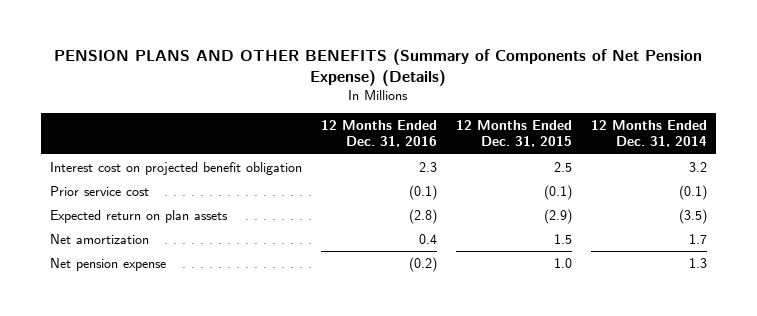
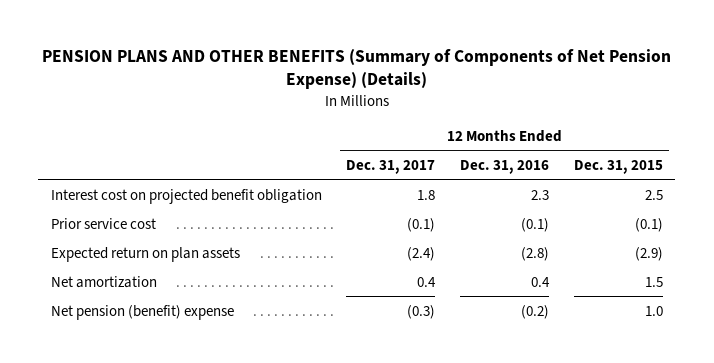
- | 12 Months Ended Dec. 31, 2016 | 12 Months Ended Dec. 31, 2015 | 12 Months Ended Dec. 31, 2014
+ | 12 Months Ended Dec. 31, 2017 | 12 Months Ended Dec. 31, 2016 | 12 Months Ended Dec. 31, 2015
- Net pension expense | (0.2) | 1.0 | 1.3
+ Net pension (benefit) expense | (0.3) | (0.2) | 1.0

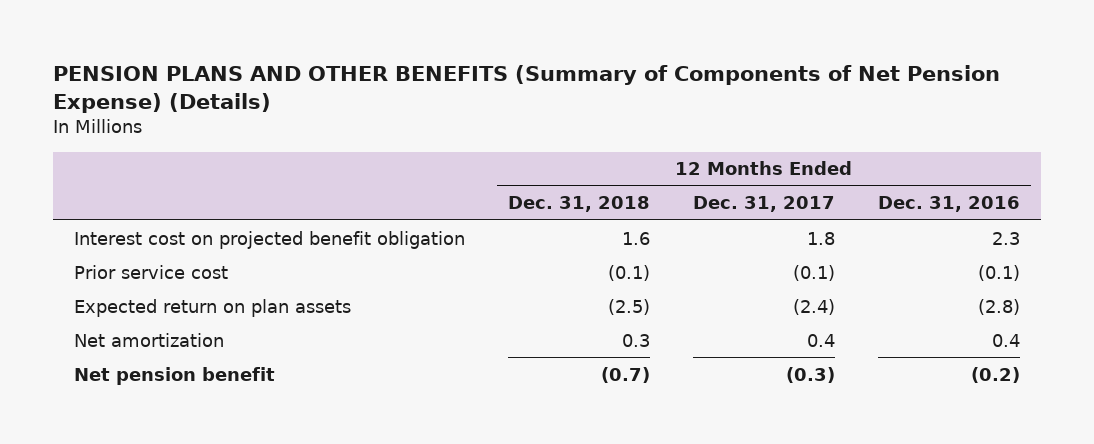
- | 12 Months Ended Dec. 31, 2017 | 12 Months Ended Dec. 31, 2016 | 12 Months Ended Dec. 31, 2015
+ | 12 Months Ended Dec. 31, 2018 | 12 Months Ended Dec. 31, 2017 | 12 Months Ended Dec. 31, 2016
- Net pension (benefit) expense | (0.3) | (0.2) | 1.0
+ Net pension benefit | (0.7) | (0.3) | (0.2)

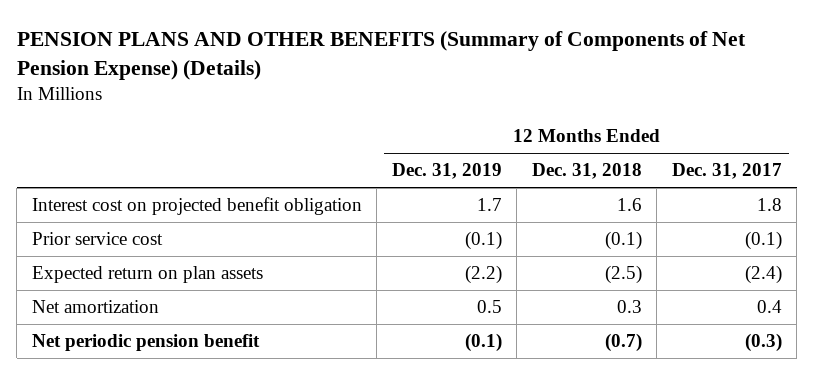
- | 12 Months Ended Dec. 31, 2018 | 12 Months Ended Dec. 31, 2017 | 12 Months Ended Dec. 31, 2016
+ | 12 Months Ended Dec. 31, 2019 | 12 Months Ended Dec. 31, 2018 | 12 Months Ended Dec. 31, 2017
- Net pension benefit | (0.7) | (0.3) | (0.2)
+ Net periodic pension benefit | (0.1) | (0.7) | (0.3)

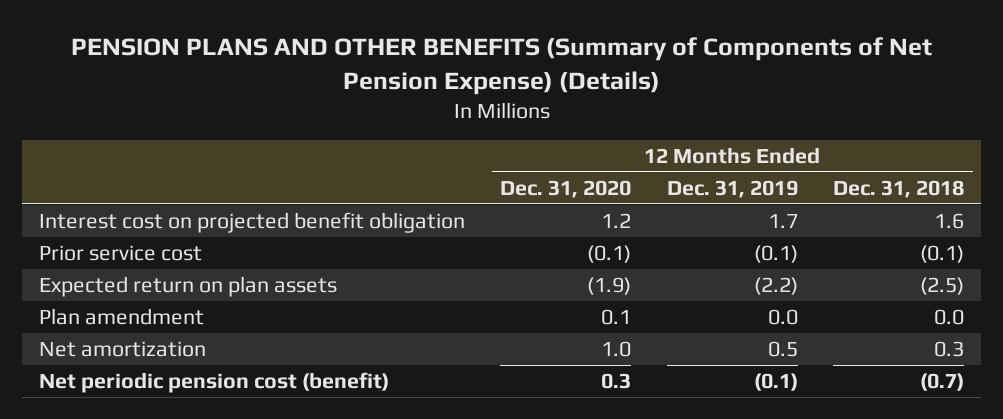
- | 12 Months Ended Dec. 31, 2019 | 12 Months Ended Dec. 31, 2018 | 12 Months Ended Dec. 31, 2017
+ | 12 Months Ended Dec. 31, 2020 | 12 Months Ended Dec. 31, 2019 | 12 Months Ended Dec. 31, 2018
+ Plan amendment | 0.1 | 0.0 | 0.0
- Net periodic pension benefit | (0.1) | (0.7) | (0.3)
+ Net periodic pension cost (benefit) | 0.3 | (0.1) | (0.7)

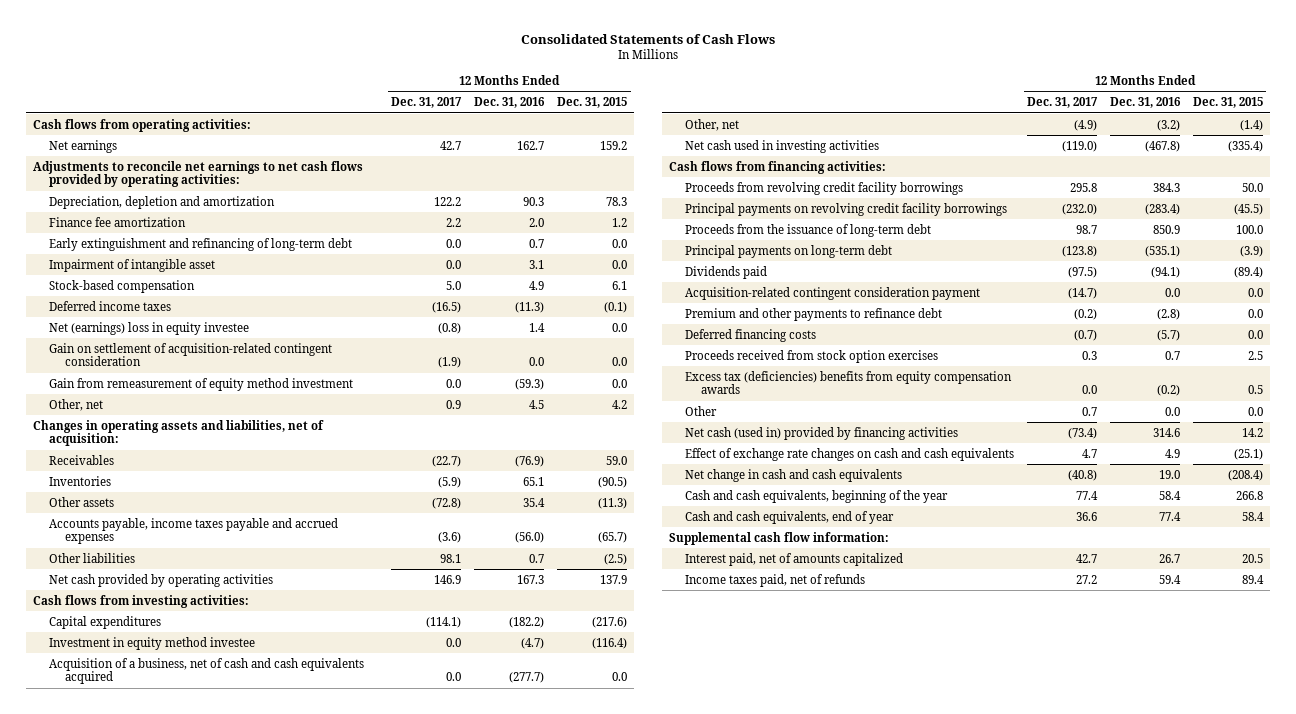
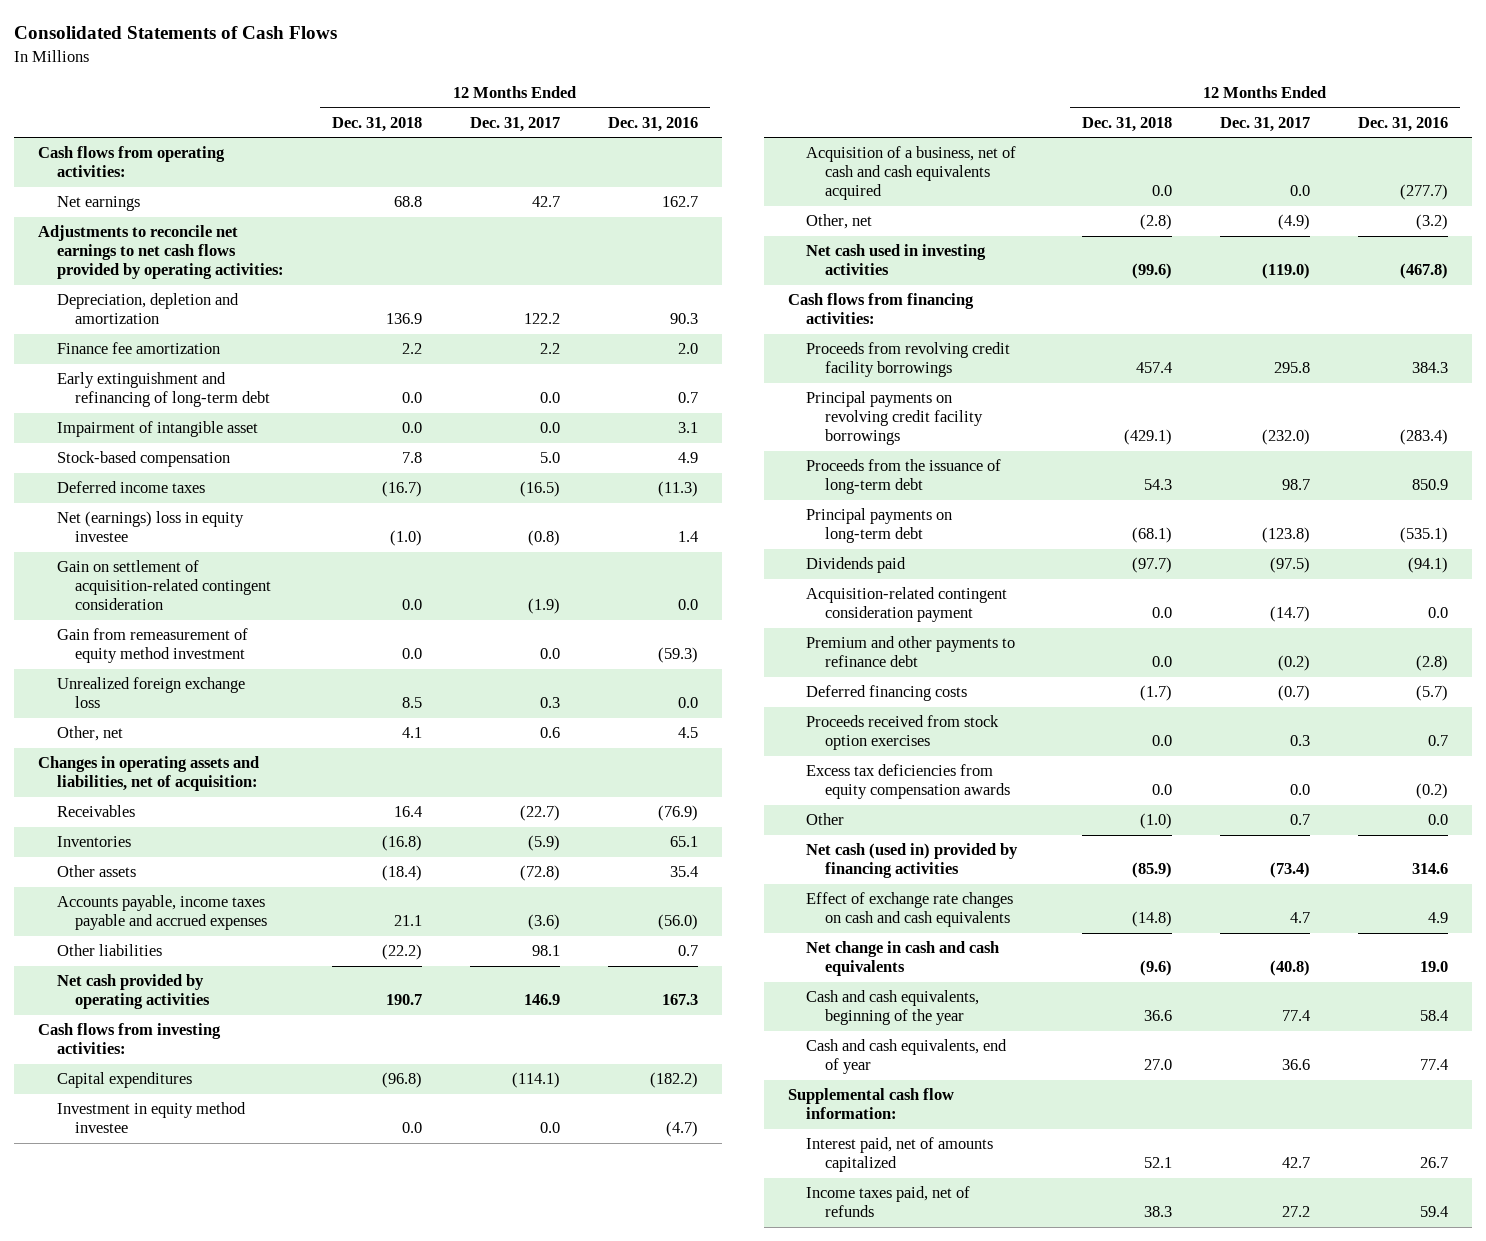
- | 12 Months Ended Dec. 31, 2017 | 12 Months Ended Dec. 31, 2016 | 12 Months Ended Dec. 31, 2015
+ | 12 Months Ended Dec. 31, 2018 | 12 Months Ended Dec. 31, 2017 | 12 Months Ended Dec. 31, 2016
- Other, net | 0.9 | 4.5 | 4.2
+ Unrealized foreign exchange loss | 8.5 | 0.3 | 0.0
+ Other, net | 4.1 | 0.6 | 4.5
- Excess tax (deficiencies) benefits from equity compensation awards | 0.0 | (0.2) | 0.5
+ Excess tax deficiencies from equity compensation awards | 0.0 | 0.0 | (0.2)

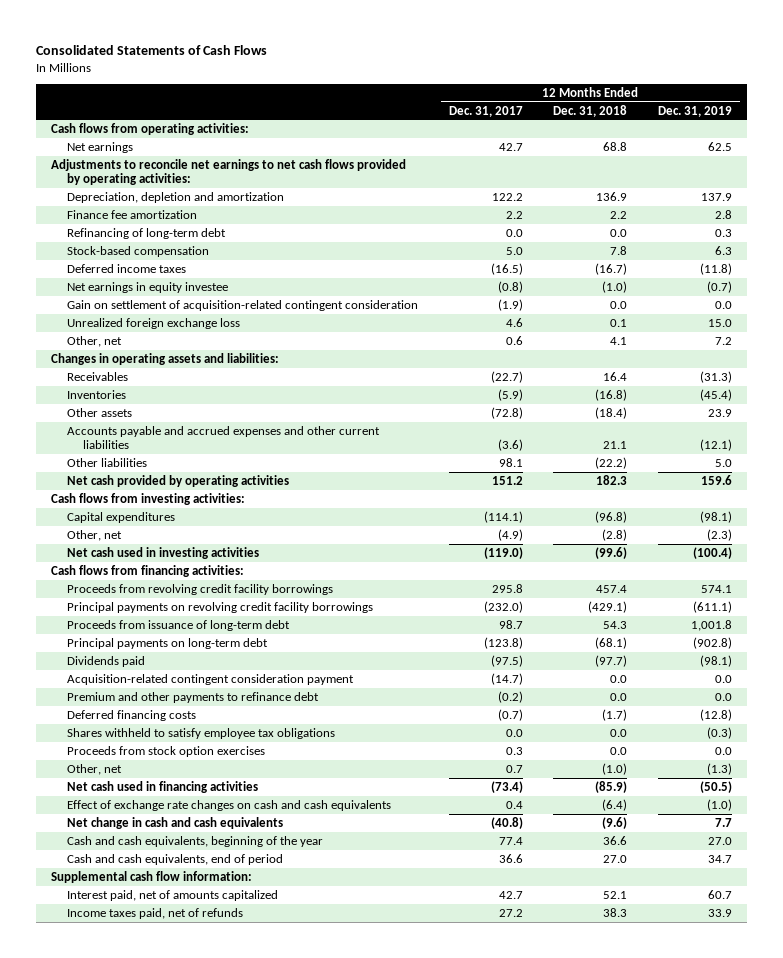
- | 12 Months Ended Dec. 31, 2018 | 12 Months Ended Dec. 31, 2017 | 12 Months Ended Dec. 31, 2016
+ | 12 Months Ended Dec. 31, 2017 | 12 Months Ended Dec. 31, 2018 | 12 Months Ended Dec. 31, 2019
- Early extinguishment and refinancing of long-term debt | 0.0 | 0.0 | 0.7
- Impairment of intangible asset | 0.0 | 0.0 | 3.1
+ Refinancing of long-term debt | 0.0 | 0.0 | 0.3
- Net (earnings) loss in equity investee | (1.0) | (0.8) | 1.4
+ Net earnings in equity investee | (0.8) | (1.0) | (0.7)
- Gain from remeasurement of equity method investment | 0.0 | 0.0 | (59.3)
- Unrealized foreign exchange loss | 8.5 | 0.3 | 0.0
+ Unrealized foreign exchange loss | 4.6 | 0.1 | 15.0
- Changes in operating assets and liabilities, net of acquisition:
+ Changes in operating assets and liabilities:
- Accounts payable, income taxes payable and accrued expenses | 21.1 | (3.6) | (56.0)
+ Accounts payable and accrued expenses and other current liabilities | (3.6) | 21.1 | (12.1)
- Net cash provided by operating activities | 190.7 | 146.9 | 167.3
+ Net cash provided by operating activities | 151.2 | 182.3 | 159.6
- Investment in equity method investee | 0.0 | 0.0 | (4.7)
- Acquisition of a business, net of cash and cash equivalents acquired | 0.0 | 0.0 | (277.7)
- Proceeds from the issuance of long-term debt | 54.3 | 98.7 | 850.9
+ Proceeds from issuance of long-term debt | 98.7 | 54.3 | 1,001.8
- Proceeds received from stock option exercises | 0.0 | 0.3 | 0.7
- Excess tax deficiencies from equity compensation awards | 0.0 | 0.0 | (0.2)
- Other | (1.0) | 0.7 | 0.0
- Net cash (used in) provided by financing activities | (85.9) | (73.4) | 314.6
- Effect of exchange rate changes on cash and cash equivalents | (14.8) | 4.7 | 4.9
+ Shares withheld to satisfy employee tax obligations | 0.0 | 0.0 | (0.3)
+ Proceeds from stock option exercises | 0.3 | 0.0 | 0.0
+ Other, net | 0.7 | (1.0) | (1.3)
+ Net cash used in financing activities | (73.4) | (85.9) | (50.5)
+ Effect of exchange rate changes on cash and cash equivalents | 0.4 | (6.4) | (1.0)
- Cash and cash equivalents, end of year | 27.0 | 36.6 | 77.4
+ Cash and cash equivalents, end of period | 36.6 | 27.0 | 34.7

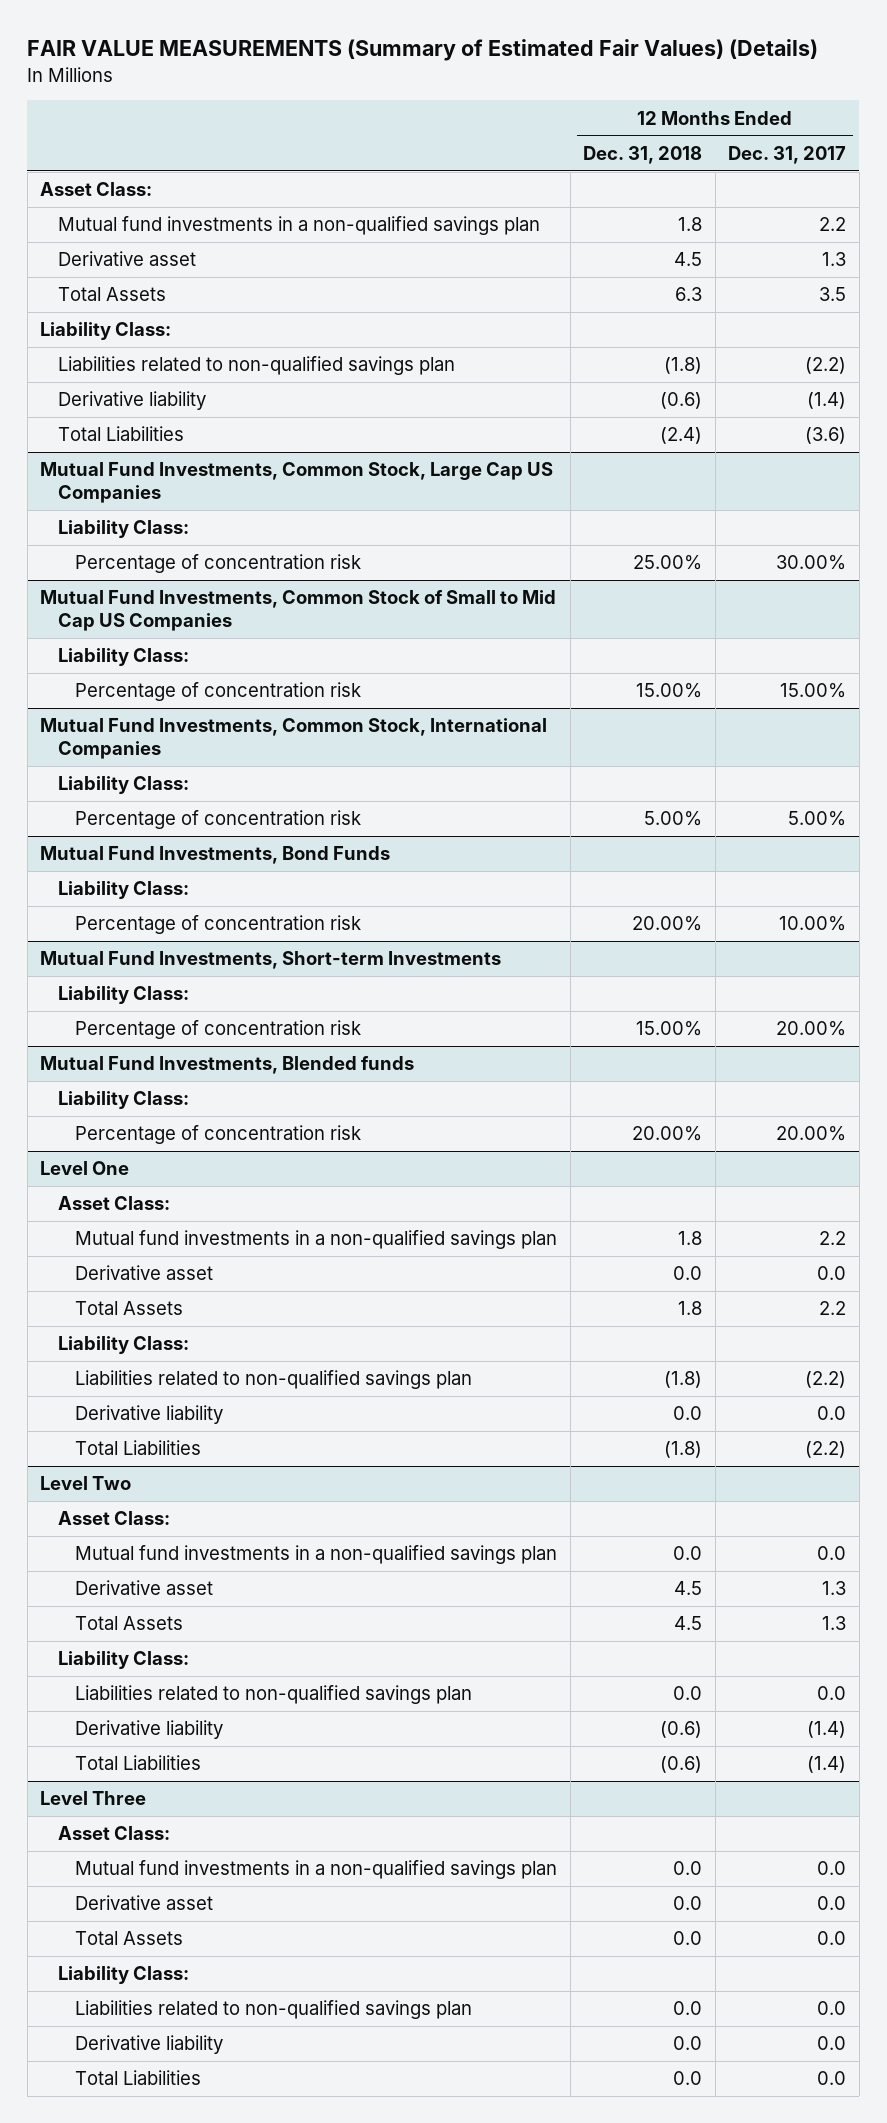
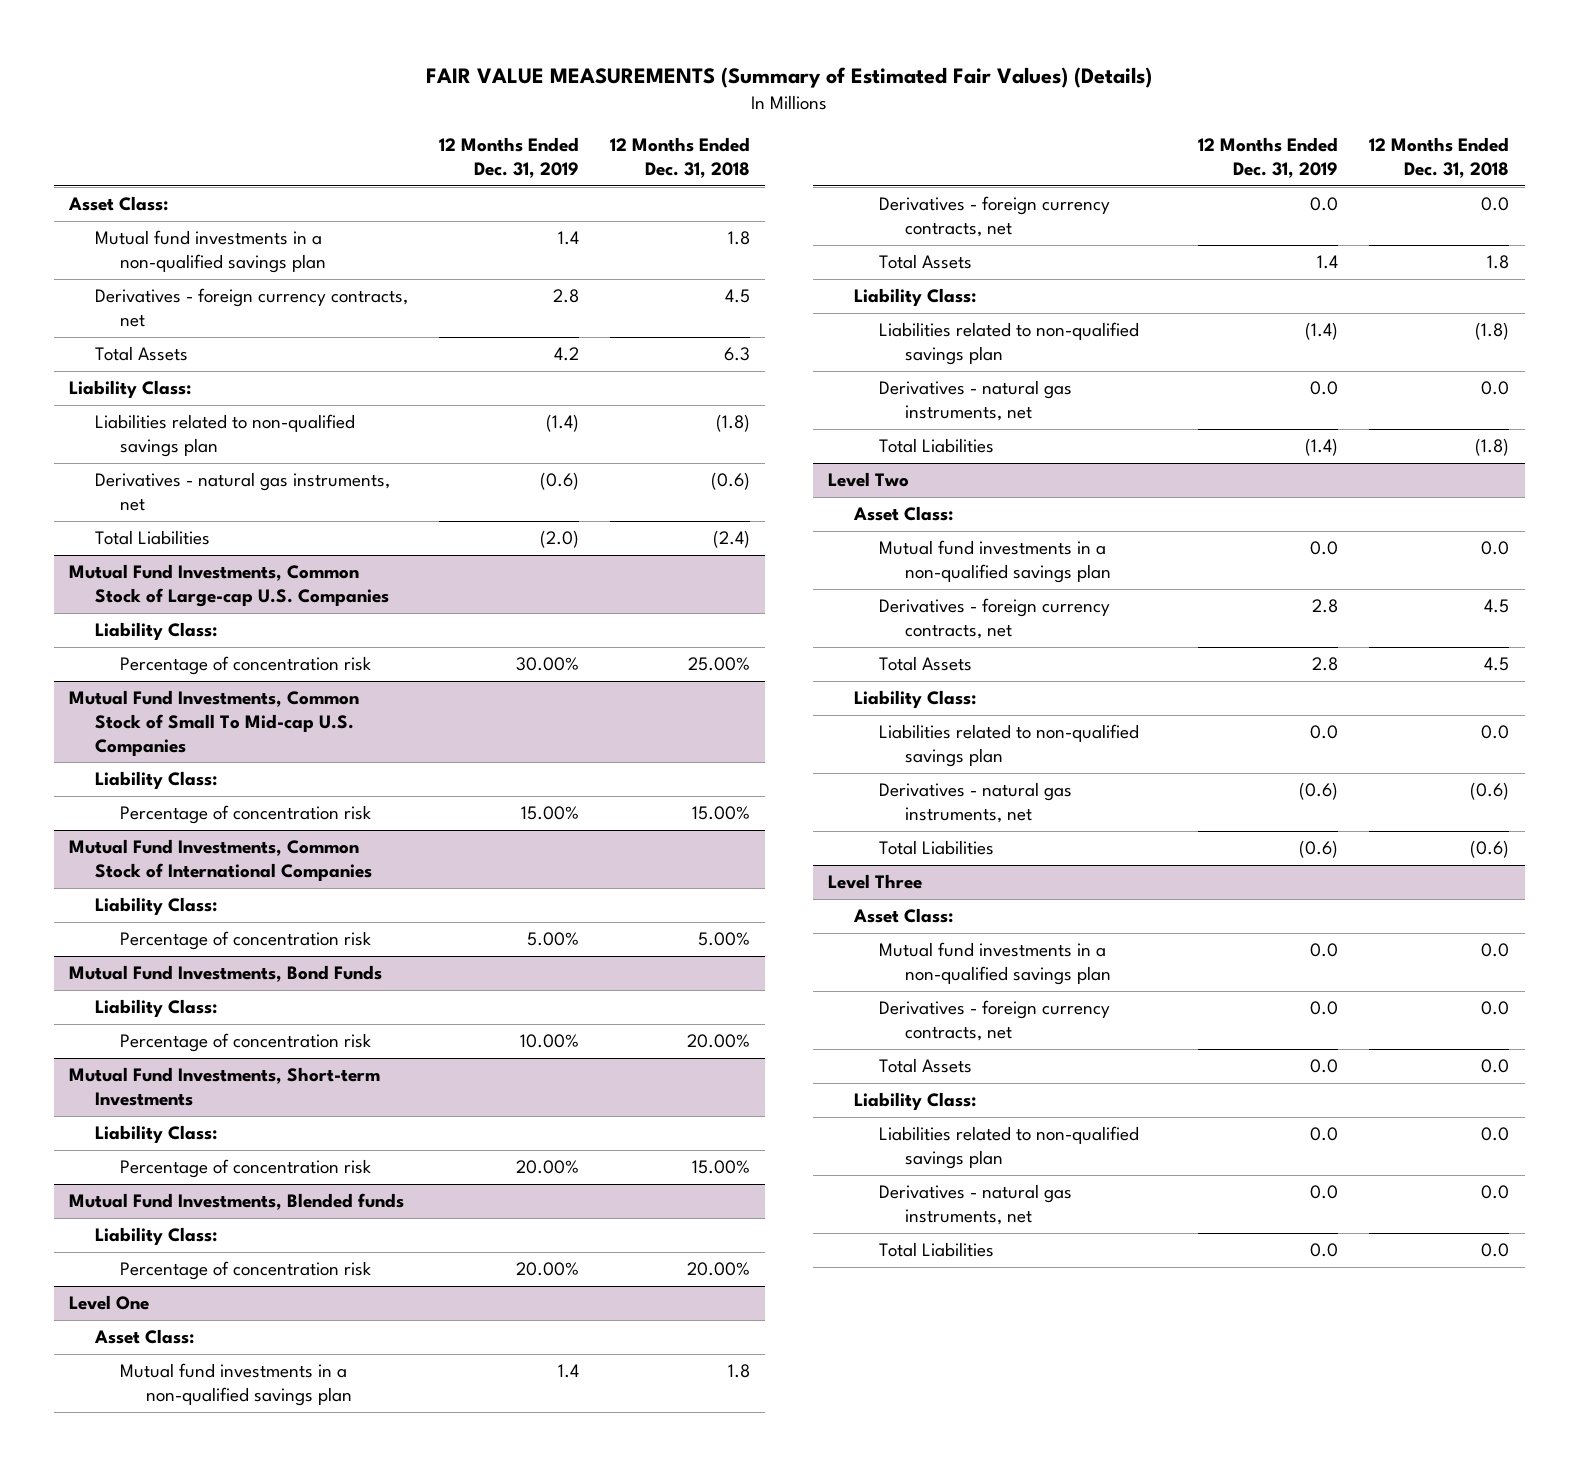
- | 12 Months Ended Dec. 31, 2018 | 12 Months Ended Dec. 31, 2017
+ | 12 Months Ended Dec. 31, 2019 | 12 Months Ended Dec. 31, 2018
- Derivative asset | 4.5 | 1.3
+ Derivatives - foreign currency contracts, net | 2.8 | 4.5
- Derivative liability | (0.6) | (1.4)
+ Derivatives - natural gas instruments, net | (0.6) | (0.6)
- Mutual Fund Investments, Common Stock, Large Cap US Companies
+ Mutual Fund Investments, Common Stock of Large-cap U.S. Companies
- Mutual Fund Investments, Common Stock of Small to Mid Cap US Companies
+ Mutual Fund Investments, Common Stock of Small To Mid-cap U.S. Companies
- Mutual Fund Investments, Common Stock, International Companies
+ Mutual Fund Investments, Common Stock of International Companies
@ Level One
- Derivative asset | 0.0 | 0.0
+ Derivatives - foreign currency contracts, net | 0.0 | 0.0
- Derivative liability | 0.0 | 0.0
+ Derivatives - natural gas instruments, net | 0.0 | 0.0
@ Level Two
- Derivative asset | 4.5 | 1.3
+ Derivatives - foreign currency contracts, net | 2.8 | 4.5
- Derivative liability | (0.6) | (1.4)
+ Derivatives - natural gas instruments, net | (0.6) | (0.6)
@ Level Three
- Derivative asset | 0.0 | 0.0
+ Derivatives - foreign currency contracts, net | 0.0 | 0.0
- Derivative liability | 0.0 | 0.0
+ Derivatives - natural gas instruments, net | 0.0 | 0.0

